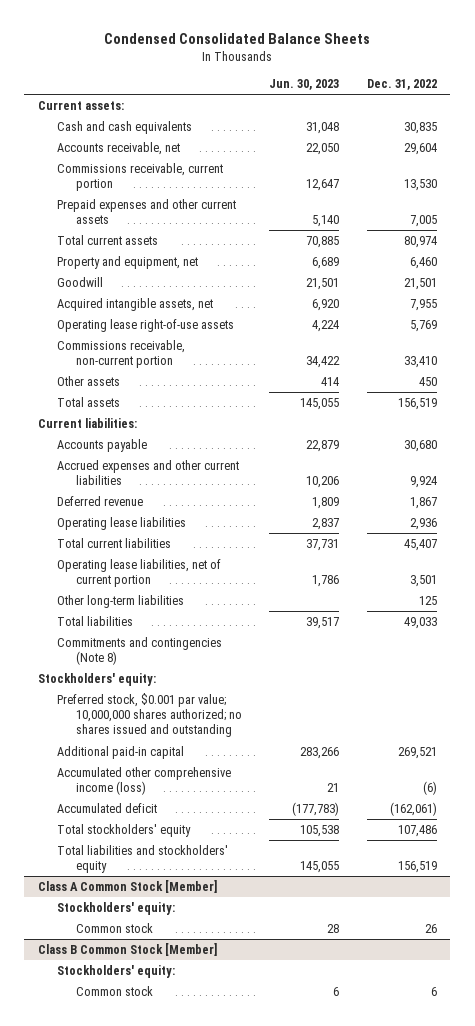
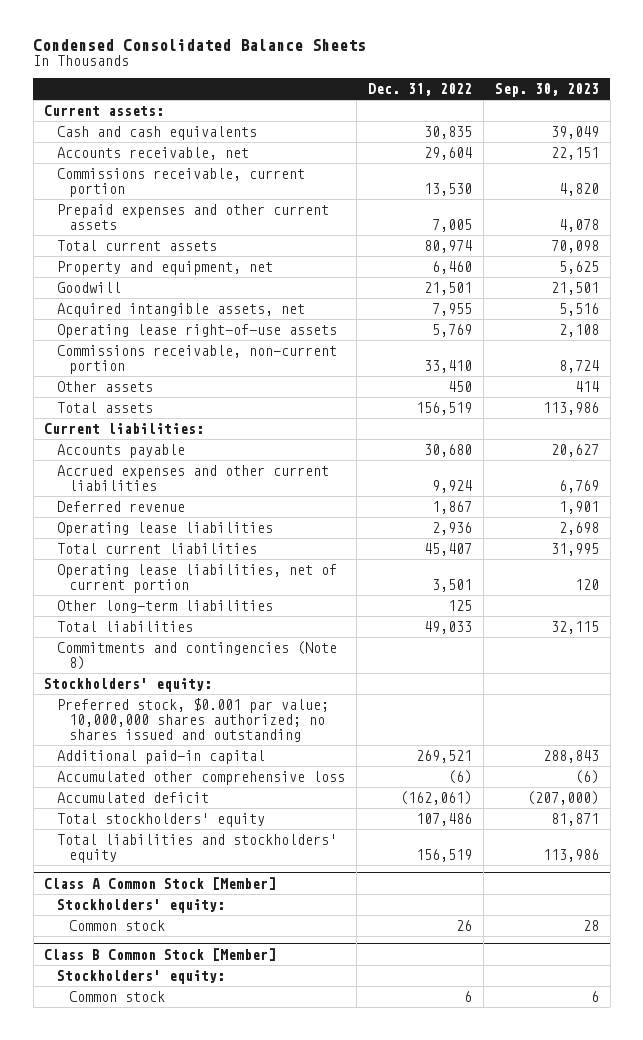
- | Jun. 30, 2023 | Dec. 31, 2022
+ | Dec. 31, 2022 | Sep. 30, 2023
- Accumulated other comprehensive income (loss) | 21 | (6)
+ Accumulated other comprehensive loss | (6) | (6)

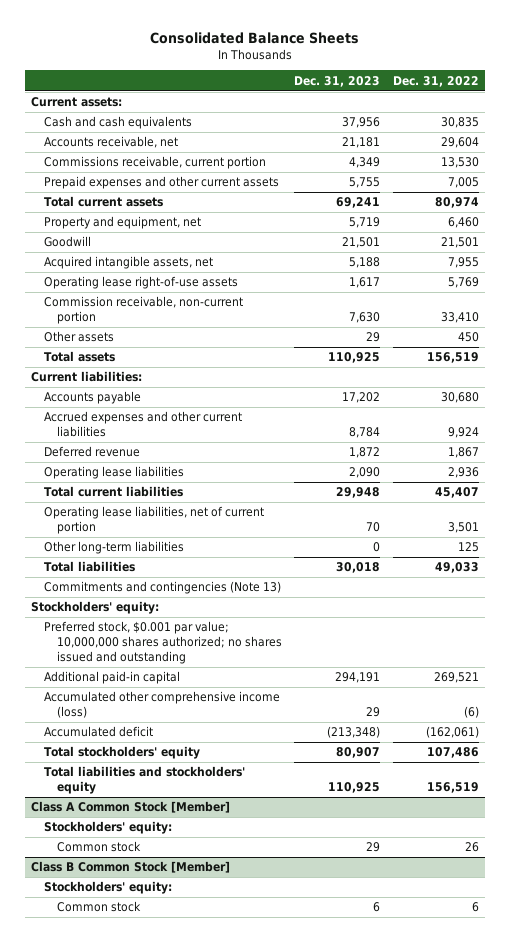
- Condensed Consolidated Balance Sheets
+ Consolidated Balance Sheets
- | Dec. 31, 2022 | Sep. 30, 2023
+ | Dec. 31, 2023 | Dec. 31, 2022
- Commissions receivable, non-current portion | 33,410 | 8,724
+ Commission receivable, non-current portion | 7,630 | 33,410
- Commitments and contingencies (Note 8)
+ Commitments and contingencies (Note 13)
- Accumulated other comprehensive loss | (6) | (6)
+ Accumulated other comprehensive income (loss) | 29 | (6)

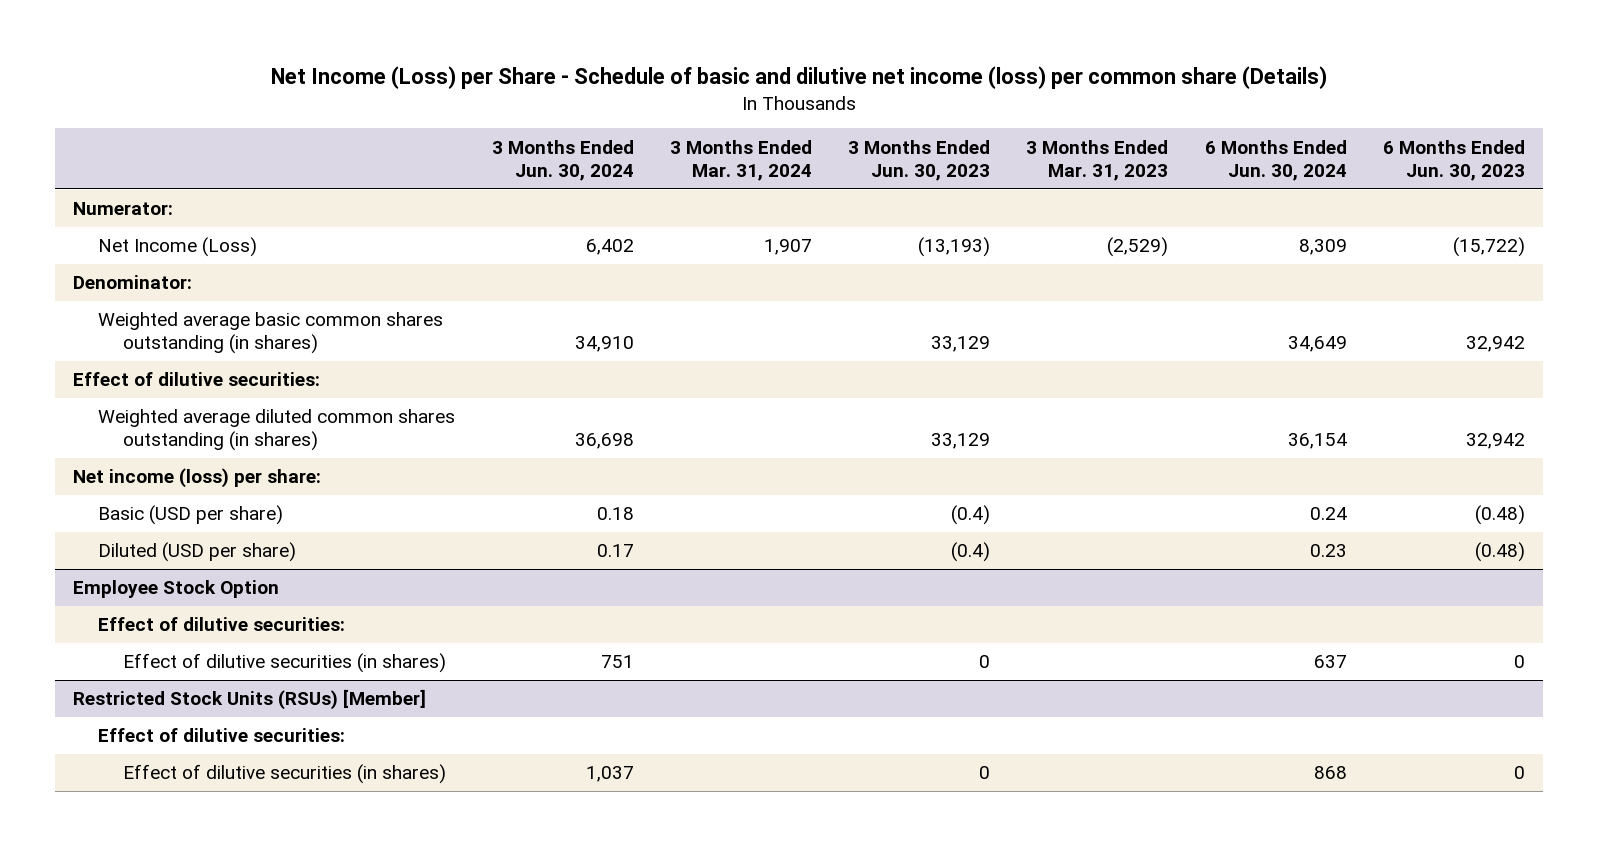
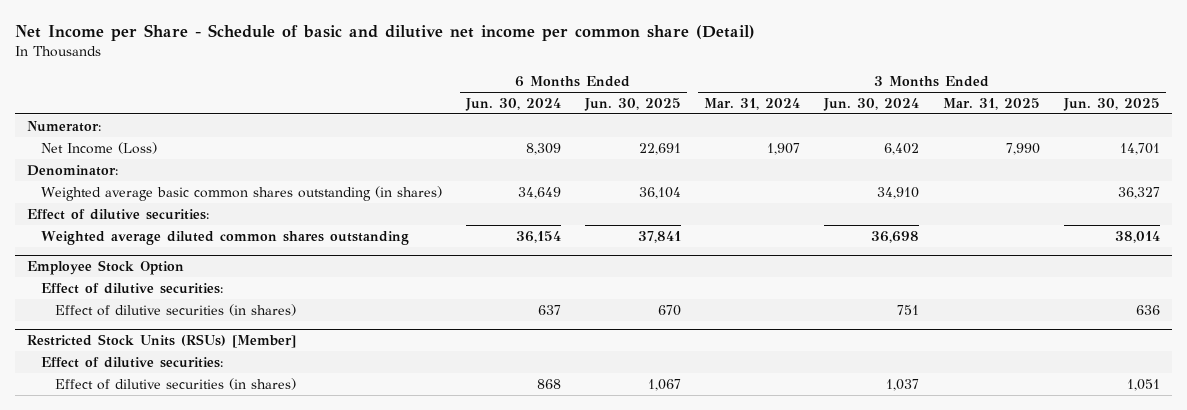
- Net Income (Loss) per Share - Schedule of basic and dilutive net income (loss) per common share (Details)
+ Net Income per Share - Schedule of basic and dilutive net income per common share (Detail)
- | 3 Months Ended Jun. 30, 2024 | 3 Months Ended Mar. 31, 2024 | 3 Months Ended Jun. 30, 2023 | 3 Months Ended Mar. 31, 2023 | 6 Months Ended Jun. 30, 2024 | 6 Months Ended Jun. 30, 2023
+ | 6 Months Ended Jun. 30, 2024 | 6 Months Ended Jun. 30, 2025 | 3 Months Ended Mar. 31, 2024 | 3 Months Ended Jun. 30, 2024 | 3 Months Ended Mar. 31, 2025 | 3 Months Ended Jun. 30, 2025
- Weighted average diluted common shares outstanding (in shares) | 36,698 | | 33,129 | | 36,154 | 32,942
- Net income (loss) per share:
- Basic (USD per share) | 0.18 | | (0.4) | | 0.24 | (0.48)
- Diluted (USD per share) | 0.17 | | (0.4) | | 0.23 | (0.48)
+ Weighted average diluted common shares outstanding | 36,154 | 37,841 | | 36,698 | | 38,014

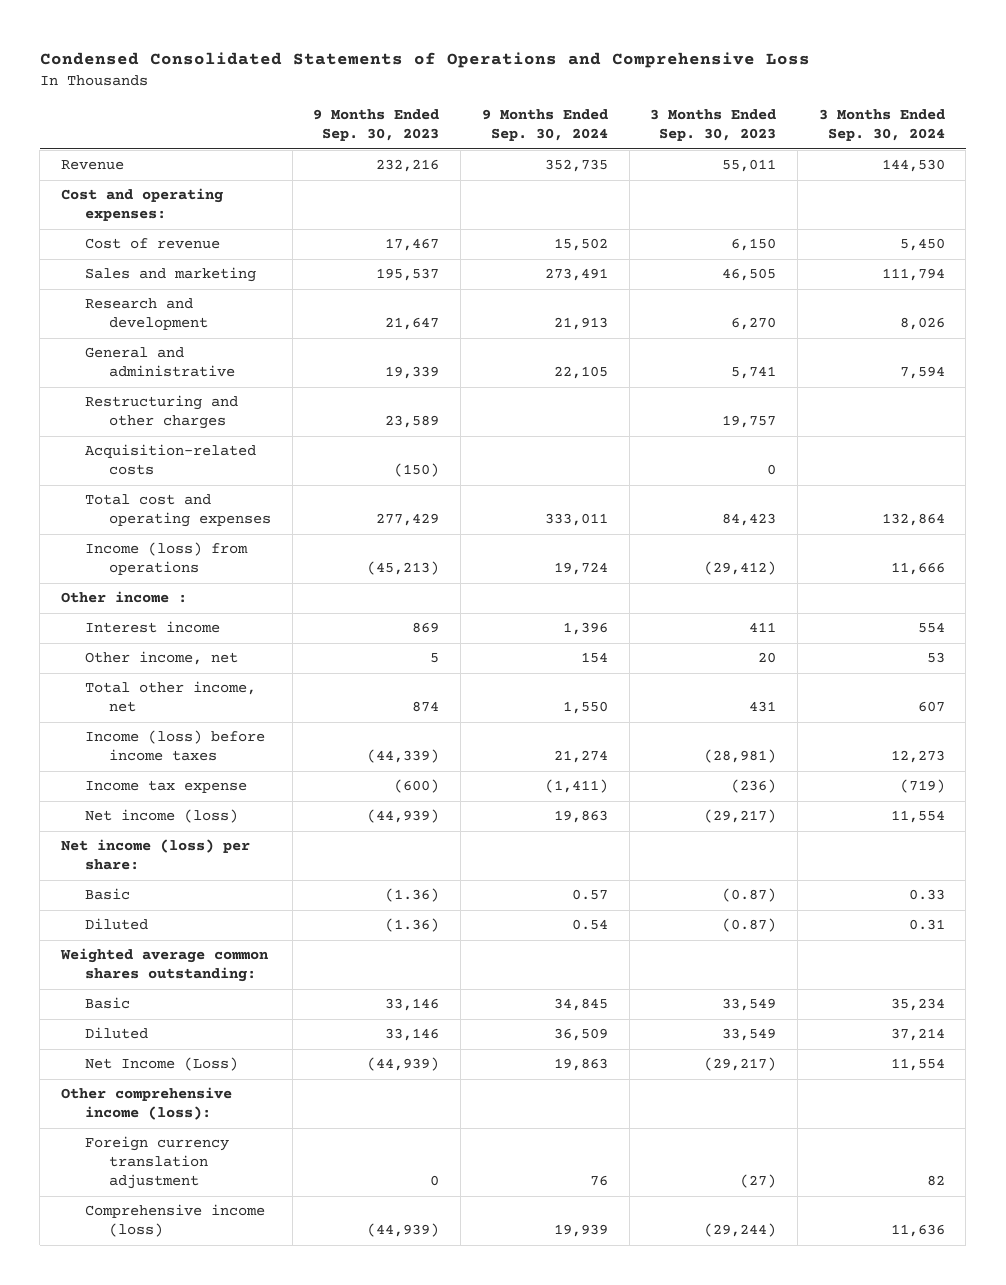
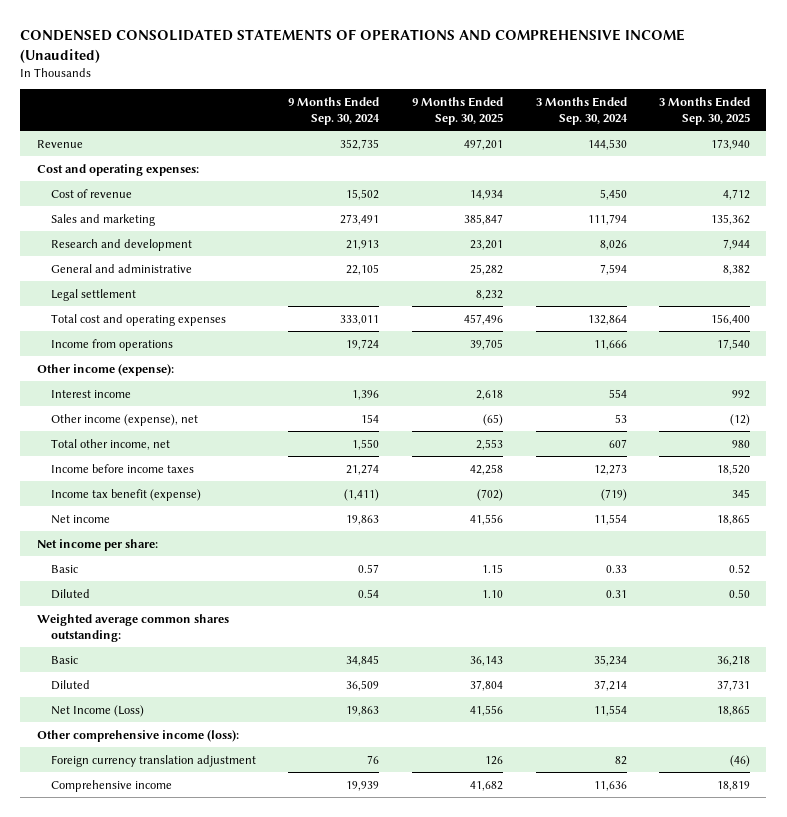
- Condensed Consolidated Statements of Operations and Comprehensive Loss
+ CONDENSED CONSOLIDATED STATEMENTS OF OPERATIONS AND COMPREHENSIVE INCOME (Unaudited)
- | 9 Months Ended Sep. 30, 2023 | 9 Months Ended Sep. 30, 2024 | 3 Months Ended Sep. 30, 2023 | 3 Months Ended Sep. 30, 2024
+ | 9 Months Ended Sep. 30, 2024 | 9 Months Ended Sep. 30, 2025 | 3 Months Ended Sep. 30, 2024 | 3 Months Ended Sep. 30, 2025
- Restructuring and other charges | 23,589 | | 19,757 |
- Acquisition-related costs | (150) | | 0 |
+ Legal settlement | | 8,232 | |
- Income (loss) from operations | (45,213) | 19,724 | (29,412) | 11,666
- Other income :
+ Income from operations | 19,724 | 39,705 | 11,666 | 17,540
+ Other income (expense):
- Other income, net | 5 | 154 | 20 | 53
+ Other income (expense), net | 154 | (65) | 53 | (12)
- Income (loss) before income taxes | (44,339) | 21,274 | (28,981) | 12,273
- Income tax expense | (600) | (1,411) | (236) | (719)
- Net income (loss) | (44,939) | 19,863 | (29,217) | 11,554
- Net income (loss) per share:
+ Income before income taxes | 21,274 | 42,258 | 12,273 | 18,520
+ Income tax benefit (expense) | (1,411) | (702) | (719) | 345
+ Net income | 19,863 | 41,556 | 11,554 | 18,865
+ Net income per share:
- Comprehensive income (loss) | (44,939) | 19,939 | (29,244) | 11,636
+ Comprehensive income | 19,939 | 41,682 | 11,636 | 18,819

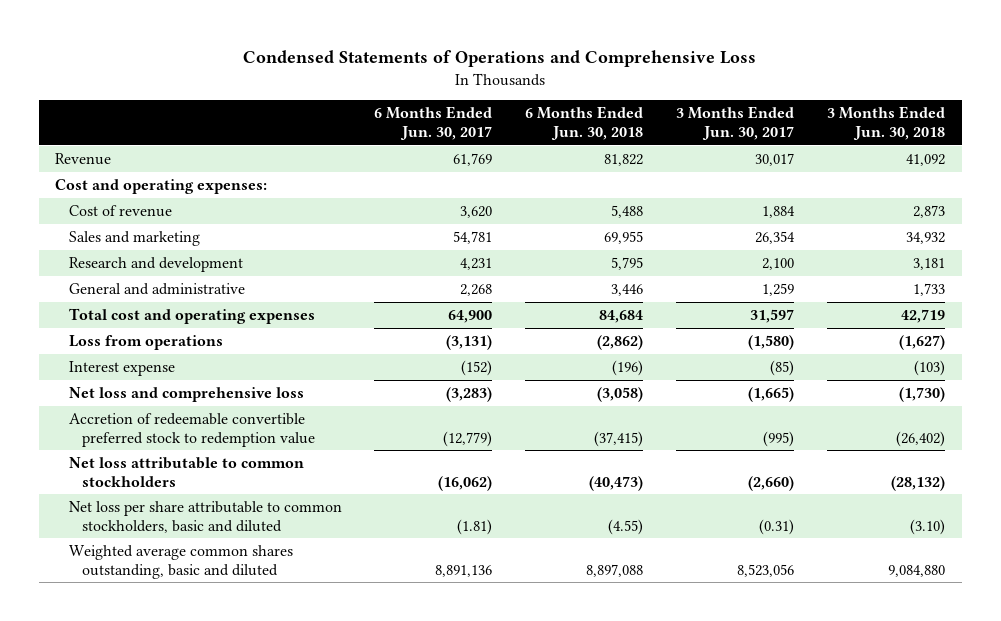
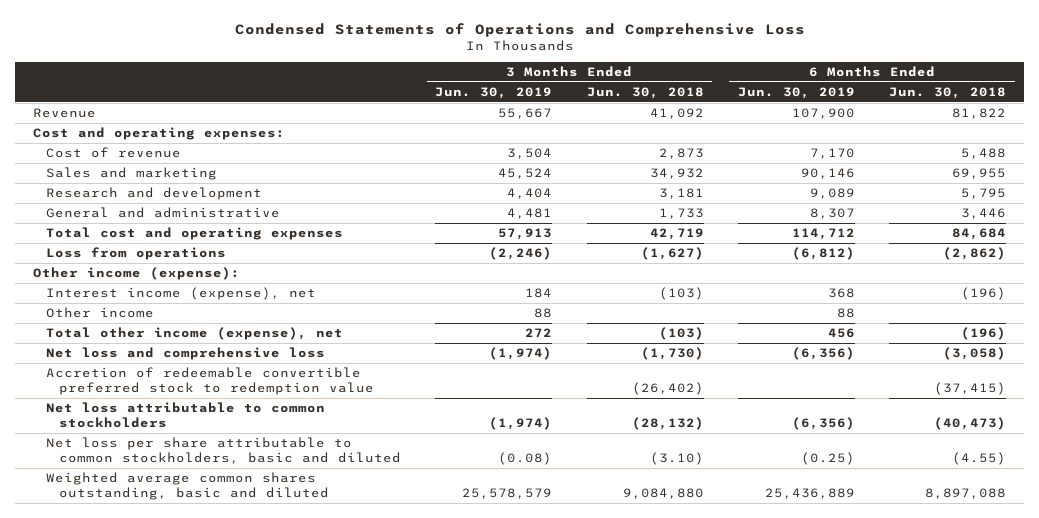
- | 6 Months Ended Jun. 30, 2017 | 6 Months Ended Jun. 30, 2018 | 3 Months Ended Jun. 30, 2017 | 3 Months Ended Jun. 30, 2018
+ | 3 Months Ended Jun. 30, 2019 | 3 Months Ended Jun. 30, 2018 | 6 Months Ended Jun. 30, 2019 | 6 Months Ended Jun. 30, 2018
- Interest expense | (152) | (196) | (85) | (103)
+ Other income (expense):
+ Interest income (expense), net | 184 | (103) | 368 | (196)
+ Other income | 88 | | 88 |
+ Total other income (expense), net | 272 | (103) | 456 | (196)

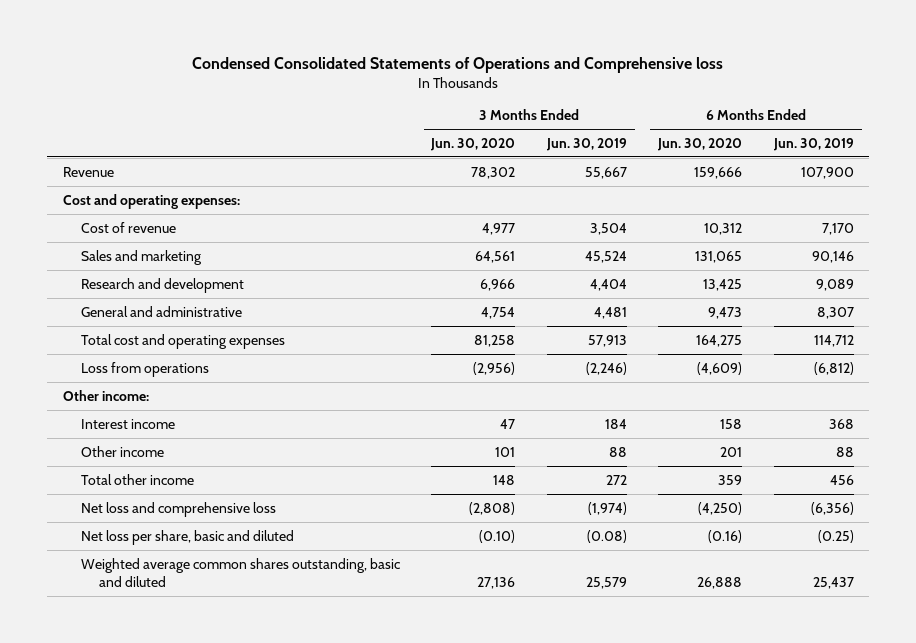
- Condensed Statements of Operations and Comprehensive Loss
+ Condensed Consolidated Statements of Operations and Comprehensive loss
- | 3 Months Ended Jun. 30, 2019 | 3 Months Ended Jun. 30, 2018 | 6 Months Ended Jun. 30, 2019 | 6 Months Ended Jun. 30, 2018
+ | 3 Months Ended Jun. 30, 2020 | 3 Months Ended Jun. 30, 2019 | 6 Months Ended Jun. 30, 2020 | 6 Months Ended Jun. 30, 2019
- Other income (expense):
- Interest income (expense), net | 184 | (103) | 368 | (196)
+ Other income:
+ Interest income | 47 | 184 | 158 | 368
- Total other income (expense), net | 272 | (103) | 456 | (196)
+ Total other income | 148 | 272 | 359 | 456
- Accretion of redeemable convertible preferred stock to redemption value | | (26,402) | | (37,415)
- Net loss attributable to common stockholders | (1,974) | (28,132) | (6,356) | (40,473)
- Net loss per share attributable to common stockholders, basic and diluted | (0.08) | (3.10) | (0.25) | (4.55)
- Weighted average common shares outstanding, basic and diluted | 25,578,579 | 9,084,880 | 25,436,889 | 8,897,088
+ Net loss per share, basic and diluted | (0.10) | (0.08) | (0.16) | (0.25)
+ Weighted average common shares outstanding, basic and diluted | 27,136 | 25,579 | 26,888 | 25,437

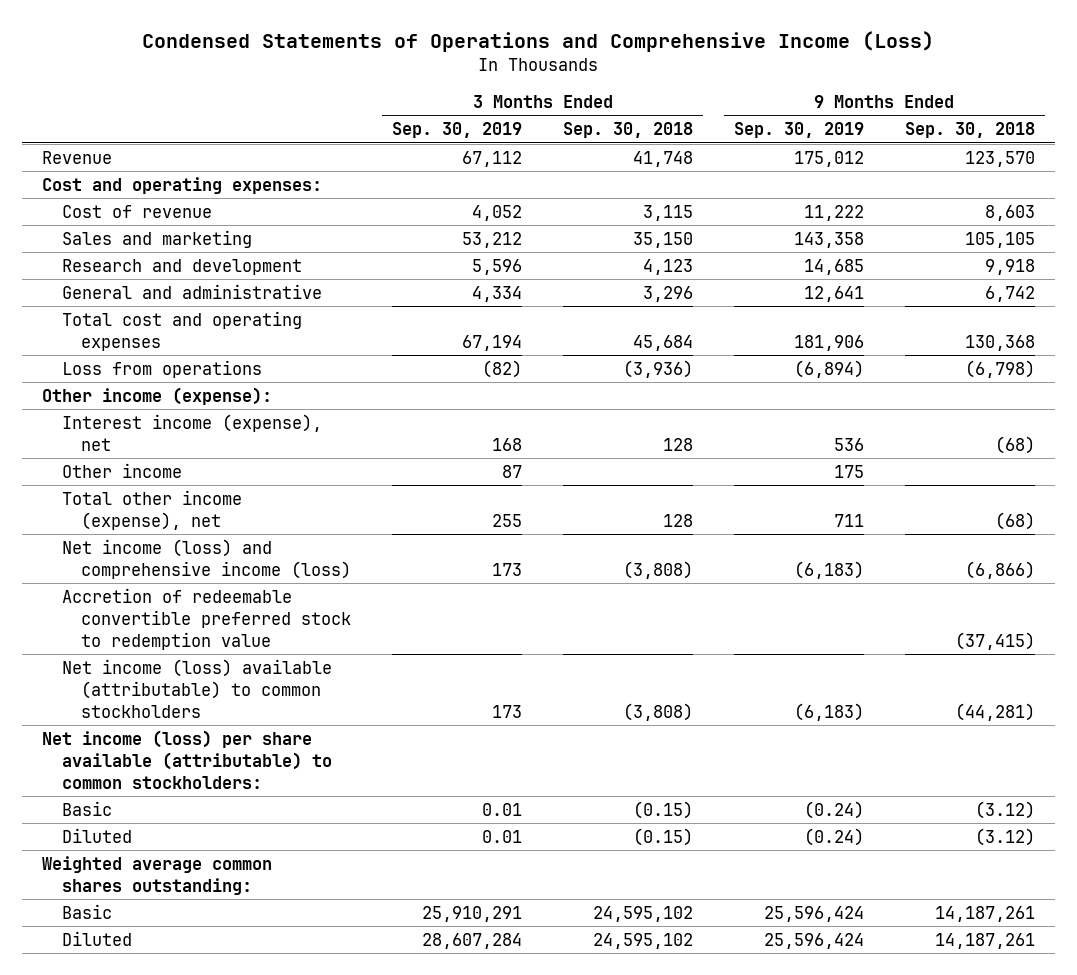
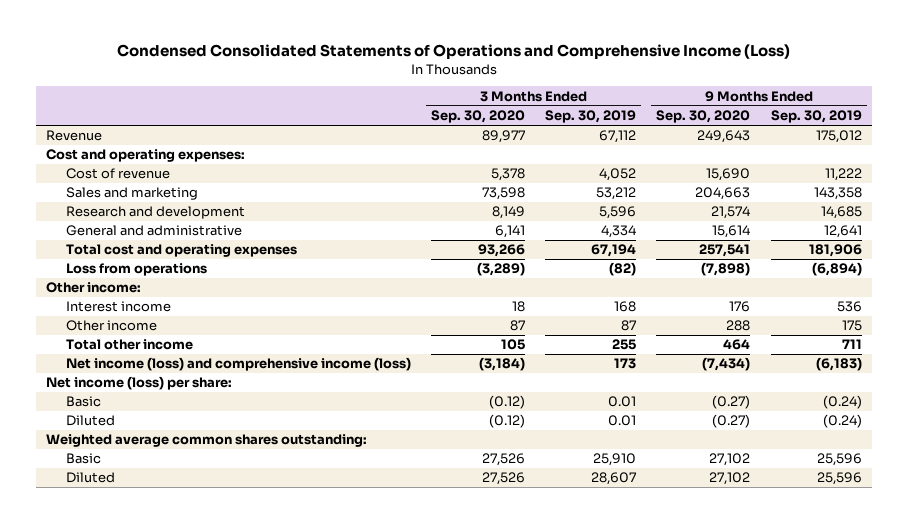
- Condensed Statements of Operations and Comprehensive Income (Loss)
+ Condensed Consolidated Statements of Operations and Comprehensive Income (Loss)
- | 3 Months Ended Sep. 30, 2019 | 3 Months Ended Sep. 30, 2018 | 9 Months Ended Sep. 30, 2019 | 9 Months Ended Sep. 30, 2018
+ | 3 Months Ended Sep. 30, 2020 | 3 Months Ended Sep. 30, 2019 | 9 Months Ended Sep. 30, 2020 | 9 Months Ended Sep. 30, 2019
- Other income (expense):
- Interest income (expense), net | 168 | 128 | 536 | (68)
+ Other income:
+ Interest income | 18 | 168 | 176 | 536
- Total other income (expense), net | 255 | 128 | 711 | (68)
+ Total other income | 105 | 255 | 464 | 711
- Accretion of redeemable convertible preferred stock to redemption value | | | | (37,415)
- Net income (loss) available (attributable) to common stockholders | 173 | (3,808) | (6,183) | (44,281)
- Net income (loss) per share available (attributable) to common stockholders:
+ Net income (loss) per share:
- Basic | 25,910,291 | 24,595,102 | 25,596,424 | 14,187,261
- Diluted | 28,607,284 | 24,595,102 | 25,596,424 | 14,187,261
+ Basic | 27,526 | 25,910 | 27,102 | 25,596
+ Diluted | 27,526 | 28,607 | 27,102 | 25,596

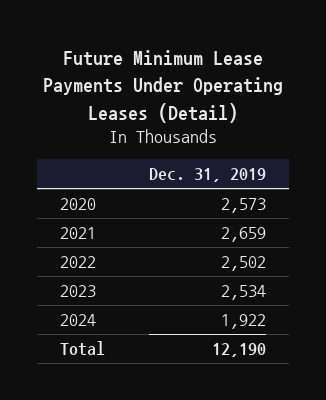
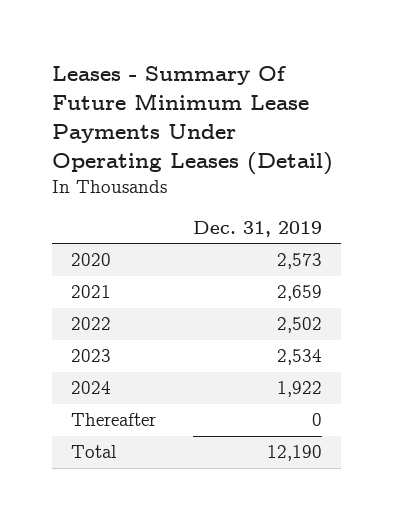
- Future Minimum Lease Payments Under Operating Leases (Detail)
+ Leases - Summary Of Future Minimum Lease Payments Under Operating Leases (Detail)
+ Thereafter | 0

